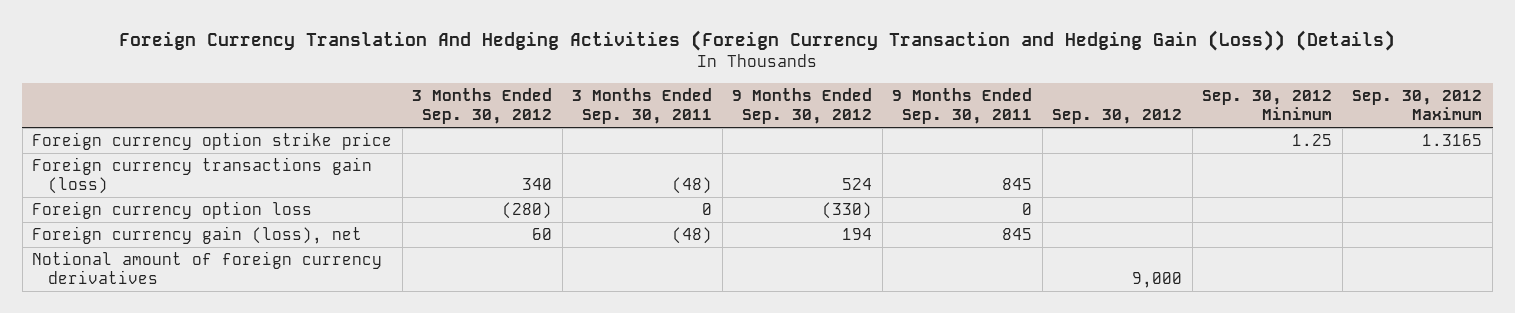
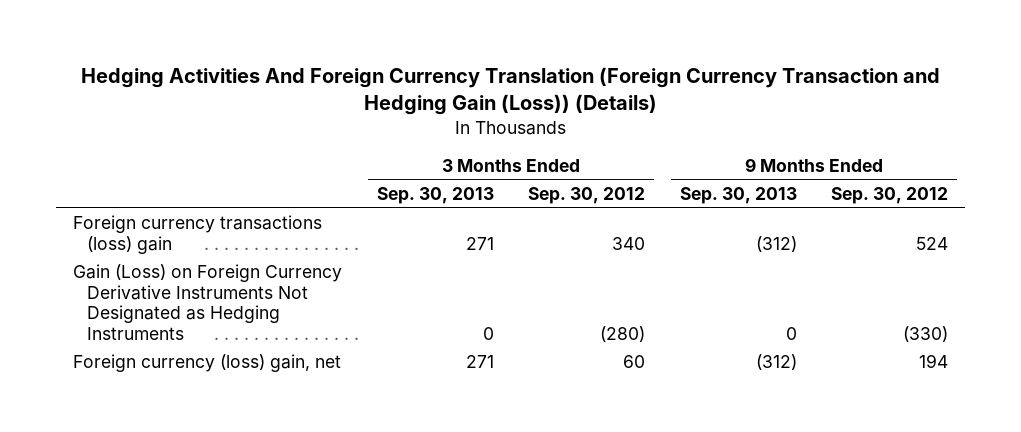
- Foreign Currency Translation And Hedging Activities (Foreign Currency Transaction and Hedging Gain (Loss)) (Details)
+ Hedging Activities And Foreign Currency Translation (Foreign Currency Transaction and Hedging Gain (Loss)) (Details)
- | 3 Months Ended Sep. 30, 2012 | 3 Months Ended Sep. 30, 2011 | 9 Months Ended Sep. 30, 2012 | 9 Months Ended Sep. 30, 2011 | Sep. 30, 2012 | Sep. 30, 2012 Minimum | Sep. 30, 2012 Maximum
+ | 3 Months Ended Sep. 30, 2013 | 3 Months Ended Sep. 30, 2012 | 9 Months Ended Sep. 30, 2013 | 9 Months Ended Sep. 30, 2012
- Foreign currency option strike price | | | | | | 1.25 | 1.3165
- Foreign currency transactions gain (loss) | 340 | (48) | 524 | 845 | | |
- Foreign currency option loss | (280) | 0 | (330) | 0 | | |
- Foreign currency gain (loss), net | 60 | (48) | 194 | 845 | | |
- Notional amount of foreign currency derivatives | | | | | 9,000 | |
+ Foreign currency transactions (loss) gain | 271 | 340 | (312) | 524
+ Gain (Loss) on Foreign Currency Derivative Instruments Not Designated as Hedging Instruments | 0 | (280) | 0 | (330)
+ Foreign currency (loss) gain, net | 271 | 60 | (312) | 194

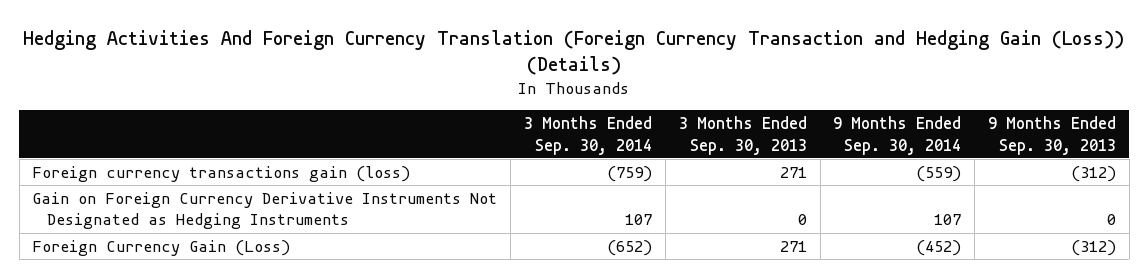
- | 3 Months Ended Sep. 30, 2013 | 3 Months Ended Sep. 30, 2012 | 9 Months Ended Sep. 30, 2013 | 9 Months Ended Sep. 30, 2012
+ | 3 Months Ended Sep. 30, 2014 | 3 Months Ended Sep. 30, 2013 | 9 Months Ended Sep. 30, 2014 | 9 Months Ended Sep. 30, 2013
- Foreign currency transactions (loss) gain | 271 | 340 | (312) | 524
- Gain (Loss) on Foreign Currency Derivative Instruments Not Designated as Hedging Instruments | 0 | (280) | 0 | (330)
- Foreign currency (loss) gain, net | 271 | 60 | (312) | 194
+ Foreign currency transactions gain (loss) | (759) | 271 | (559) | (312)
+ Gain on Foreign Currency Derivative Instruments Not Designated as Hedging Instruments | 107 | 0 | 107 | 0
+ Foreign Currency Gain (Loss) | (652) | 271 | (452) | (312)

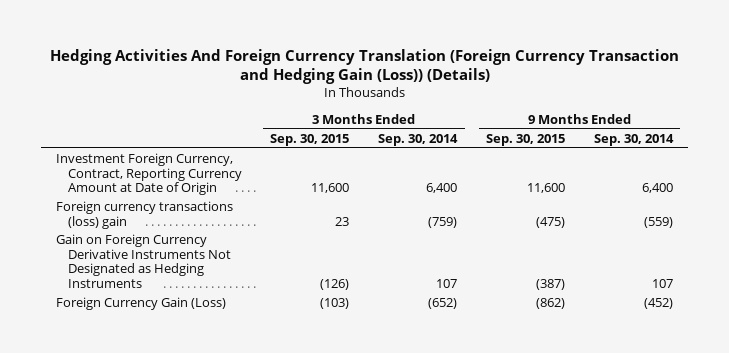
- | 3 Months Ended Sep. 30, 2014 | 3 Months Ended Sep. 30, 2013 | 9 Months Ended Sep. 30, 2014 | 9 Months Ended Sep. 30, 2013
+ | 3 Months Ended Sep. 30, 2015 | 3 Months Ended Sep. 30, 2014 | 9 Months Ended Sep. 30, 2015 | 9 Months Ended Sep. 30, 2014
- Foreign currency transactions gain (loss) | (759) | 271 | (559) | (312)
+ Investment Foreign Currency, Contract, Reporting Currency Amount at Date of Origin | 11,600 | 6,400 | 11,600 | 6,400
+ Foreign currency transactions (loss) gain | 23 | (759) | (475) | (559)

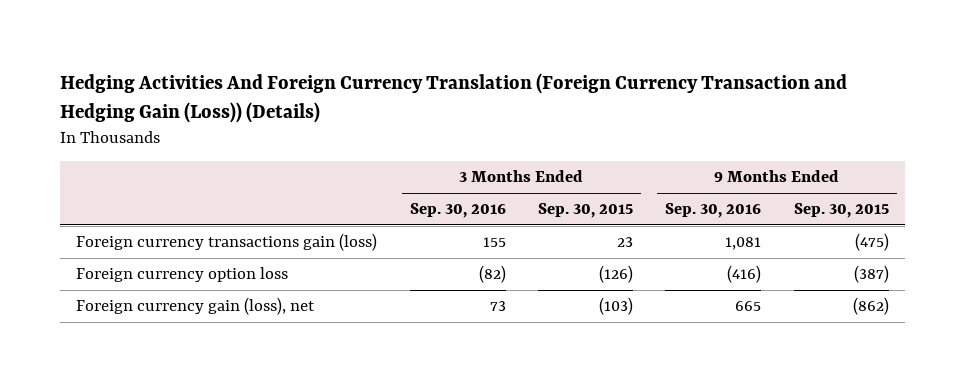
- | 3 Months Ended Sep. 30, 2015 | 3 Months Ended Sep. 30, 2014 | 9 Months Ended Sep. 30, 2015 | 9 Months Ended Sep. 30, 2014
+ | 3 Months Ended Sep. 30, 2016 | 3 Months Ended Sep. 30, 2015 | 9 Months Ended Sep. 30, 2016 | 9 Months Ended Sep. 30, 2015
- Investment Foreign Currency, Contract, Reporting Currency Amount at Date of Origin | 11,600 | 6,400 | 11,600 | 6,400
- Foreign currency transactions (loss) gain | 23 | (759) | (475) | (559)
- Gain on Foreign Currency Derivative Instruments Not Designated as Hedging Instruments | (126) | 107 | (387) | 107
- Foreign Currency Gain (Loss) | (103) | (652) | (862) | (452)
+ Foreign currency transactions gain (loss) | 155 | 23 | 1,081 | (475)
+ Foreign currency option loss | (82) | (126) | (416) | (387)
+ Foreign currency gain (loss), net | 73 | (103) | 665 | (862)

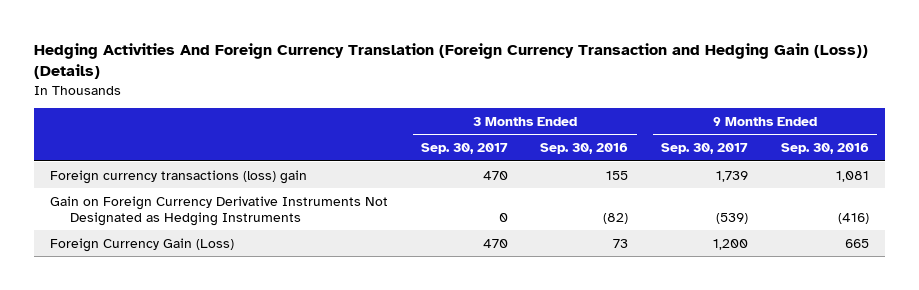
- | 3 Months Ended Sep. 30, 2016 | 3 Months Ended Sep. 30, 2015 | 9 Months Ended Sep. 30, 2016 | 9 Months Ended Sep. 30, 2015
+ | 3 Months Ended Sep. 30, 2017 | 3 Months Ended Sep. 30, 2016 | 9 Months Ended Sep. 30, 2017 | 9 Months Ended Sep. 30, 2016
- Foreign currency transactions gain (loss) | 155 | 23 | 1,081 | (475)
- Foreign currency option loss | (82) | (126) | (416) | (387)
- Foreign currency gain (loss), net | 73 | (103) | 665 | (862)
+ Foreign currency transactions (loss) gain | 470 | 155 | 1,739 | 1,081
+ Gain on Foreign Currency Derivative Instruments Not Designated as Hedging Instruments | 0 | (82) | (539) | (416)
+ Foreign Currency Gain (Loss) | 470 | 73 | 1,200 | 665

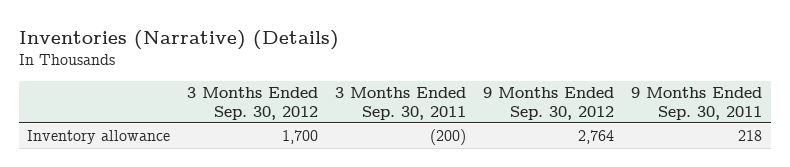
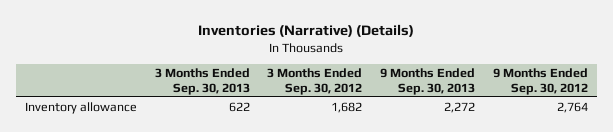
- | 3 Months Ended Sep. 30, 2012 | 3 Months Ended Sep. 30, 2011 | 9 Months Ended Sep. 30, 2012 | 9 Months Ended Sep. 30, 2011
+ | 3 Months Ended Sep. 30, 2013 | 3 Months Ended Sep. 30, 2012 | 9 Months Ended Sep. 30, 2013 | 9 Months Ended Sep. 30, 2012
- Inventory allowance | 1,700 | (200) | 2,764 | 218
+ Inventory allowance | 622 | 1,682 | 2,272 | 2,764

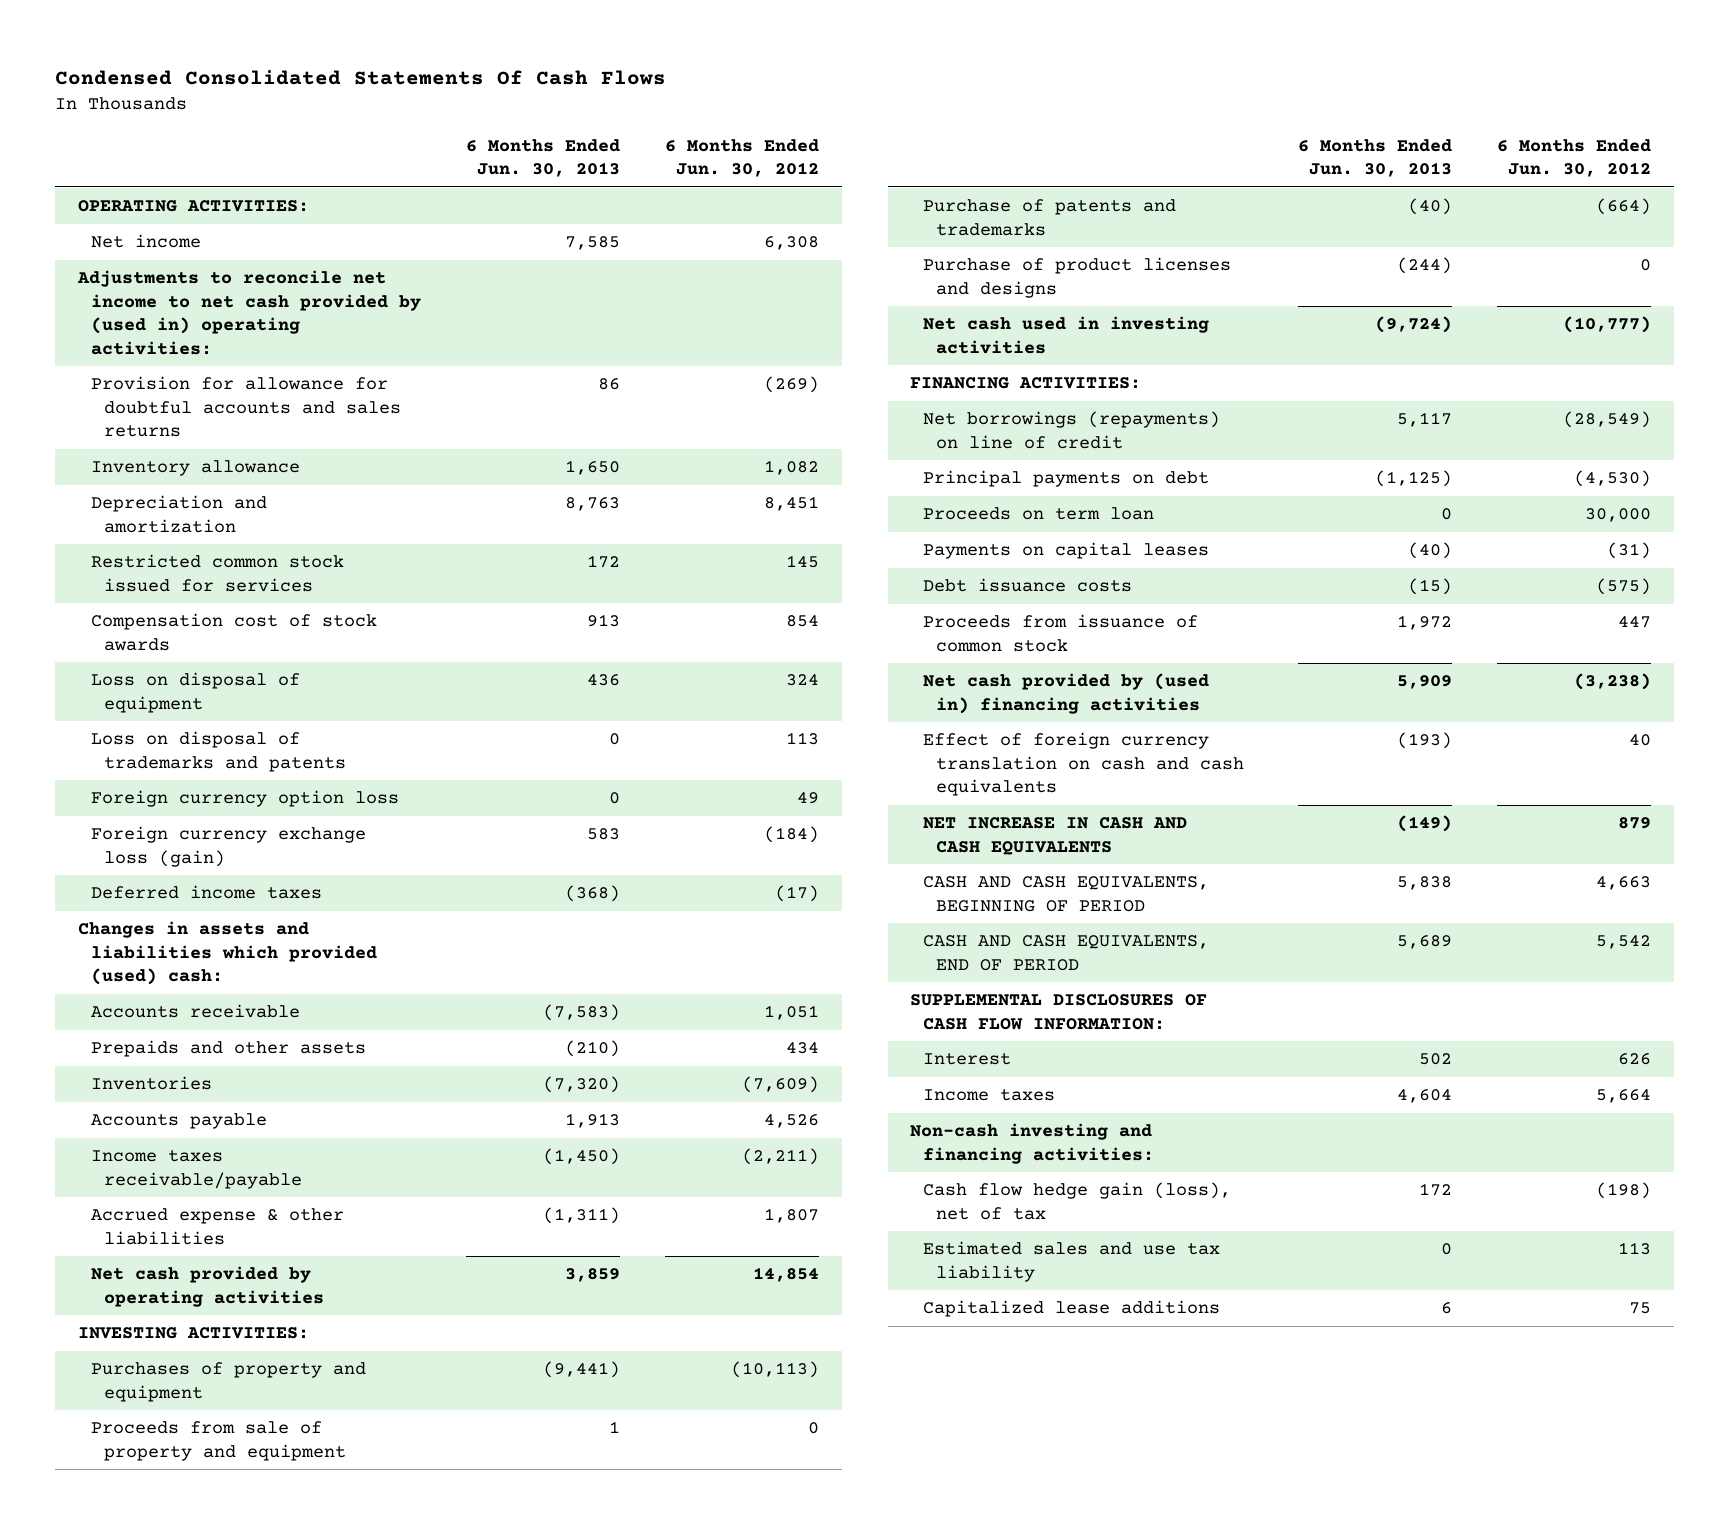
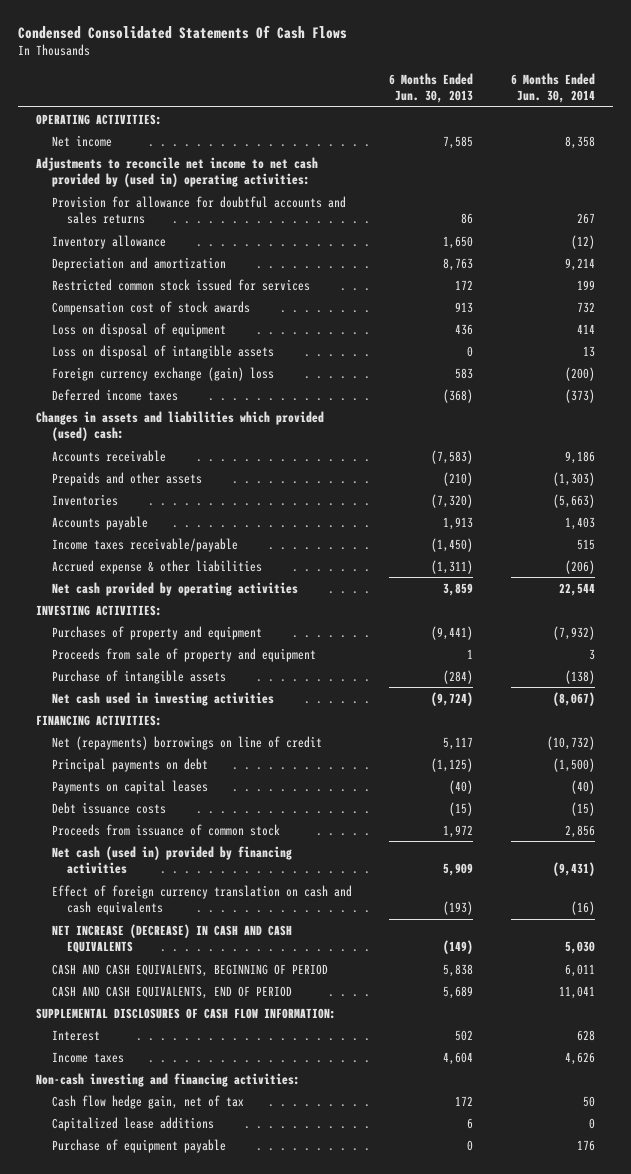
- | 6 Months Ended Jun. 30, 2013 | 6 Months Ended Jun. 30, 2012
+ | 6 Months Ended Jun. 30, 2013 | 6 Months Ended Jun. 30, 2014
- Loss on disposal of trademarks and patents | 0 | 113
- Foreign currency option loss | 0 | 49
- Foreign currency exchange loss (gain) | 583 | (184)
+ Loss on disposal of intangible assets | 0 | 13
+ Foreign currency exchange (gain) loss | 583 | (200)
- Purchase of patents and trademarks | (40) | (664)
- Purchase of product licenses and designs | (244) | 0
+ Purchase of intangible assets | (284) | (138)
- Net borrowings (repayments) on line of credit | 5,117 | (28,549)
+ Net (repayments) borrowings on line of credit | 5,117 | (10,732)
- Proceeds on term loan | 0 | 30,000
- Net cash provided by (used in) financing activities | 5,909 | (3,238)
+ Net cash (used in) provided by financing activities | 5,909 | (9,431)
- NET INCREASE IN CASH AND CASH EQUIVALENTS | (149) | 879
+ NET INCREASE (DECREASE) IN CASH AND CASH EQUIVALENTS | (149) | 5,030
- Cash flow hedge gain (loss), net of tax | 172 | (198)
- Estimated sales and use tax liability | 0 | 113
+ Cash flow hedge gain, net of tax | 172 | 50
+ Purchase of equipment payable | 0 | 176

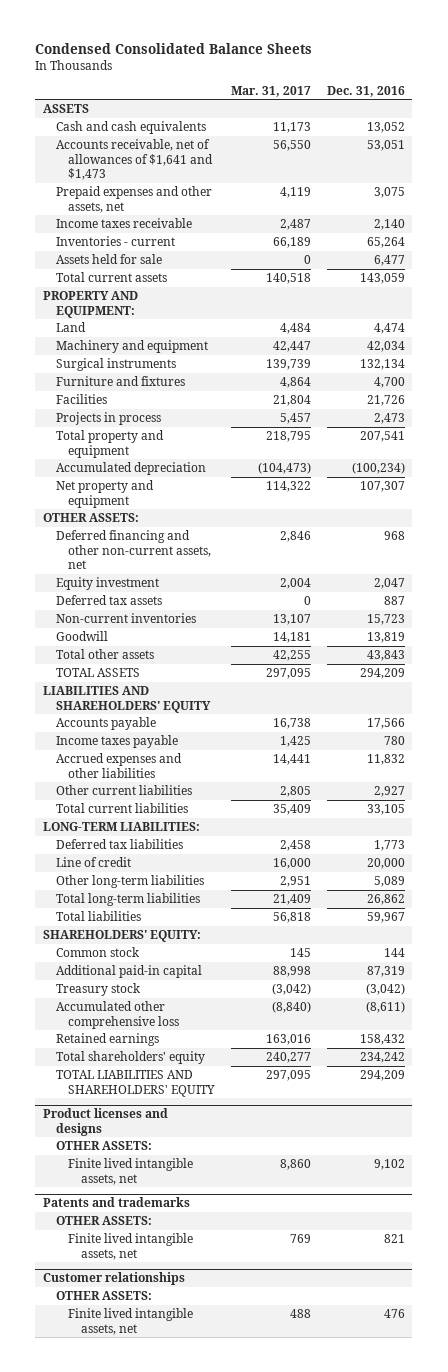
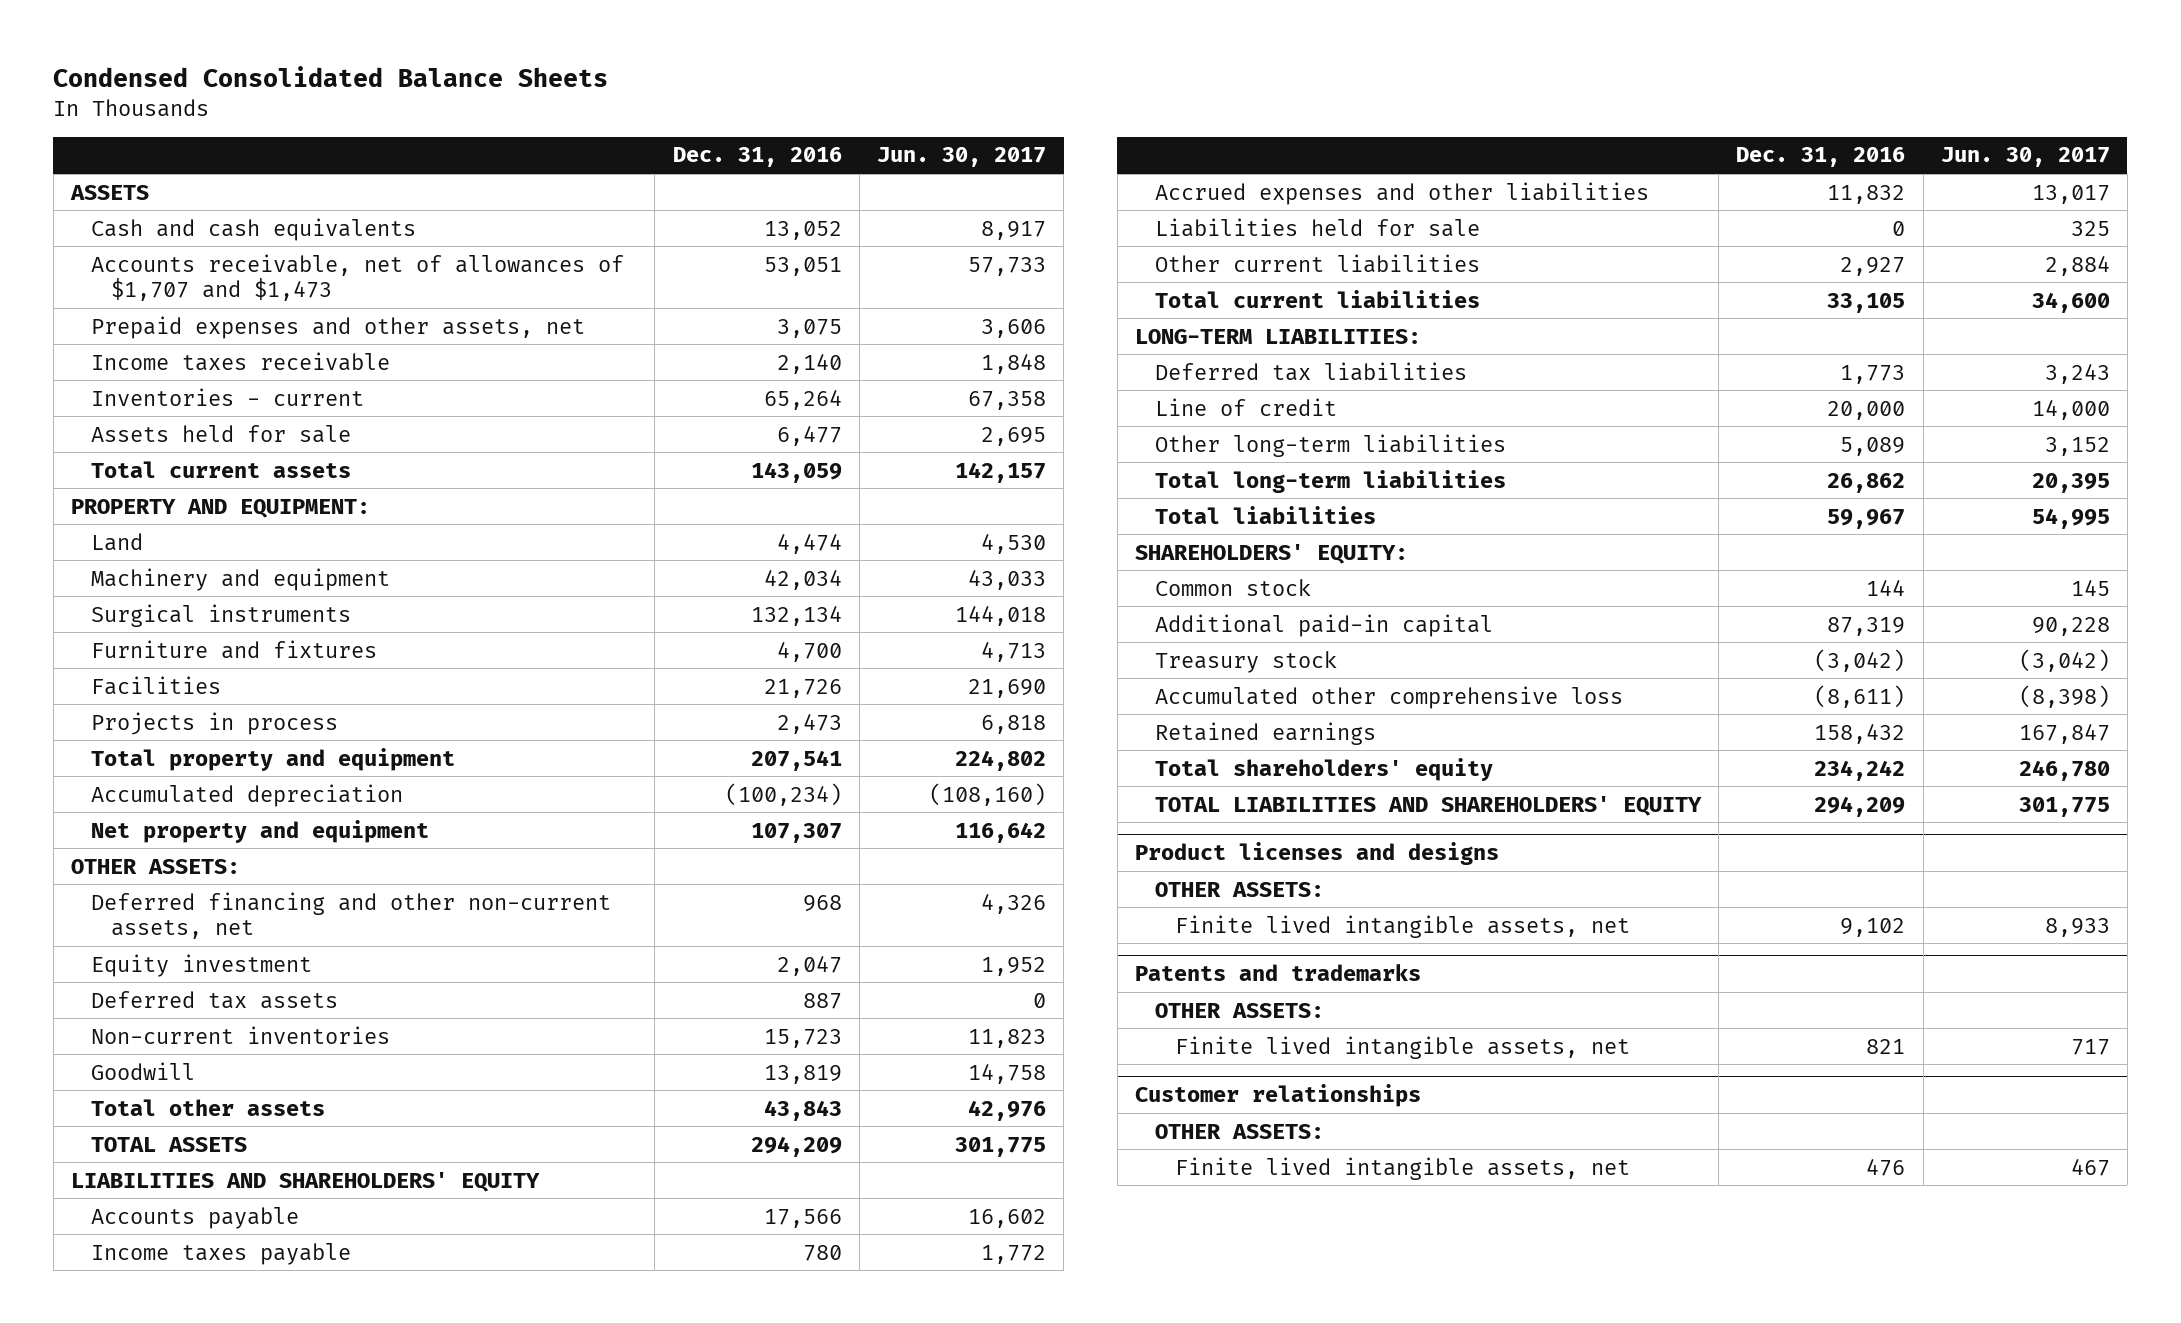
- | Mar. 31, 2017 | Dec. 31, 2016
+ | Dec. 31, 2016 | Jun. 30, 2017
- Accounts receivable, net of allowances of $1,641 and $1,473 | 56,550 | 53,051
+ Accounts receivable, net of allowances of $1,707 and $1,473 | 53,051 | 57,733
+ Liabilities held for sale | 0 | 325

